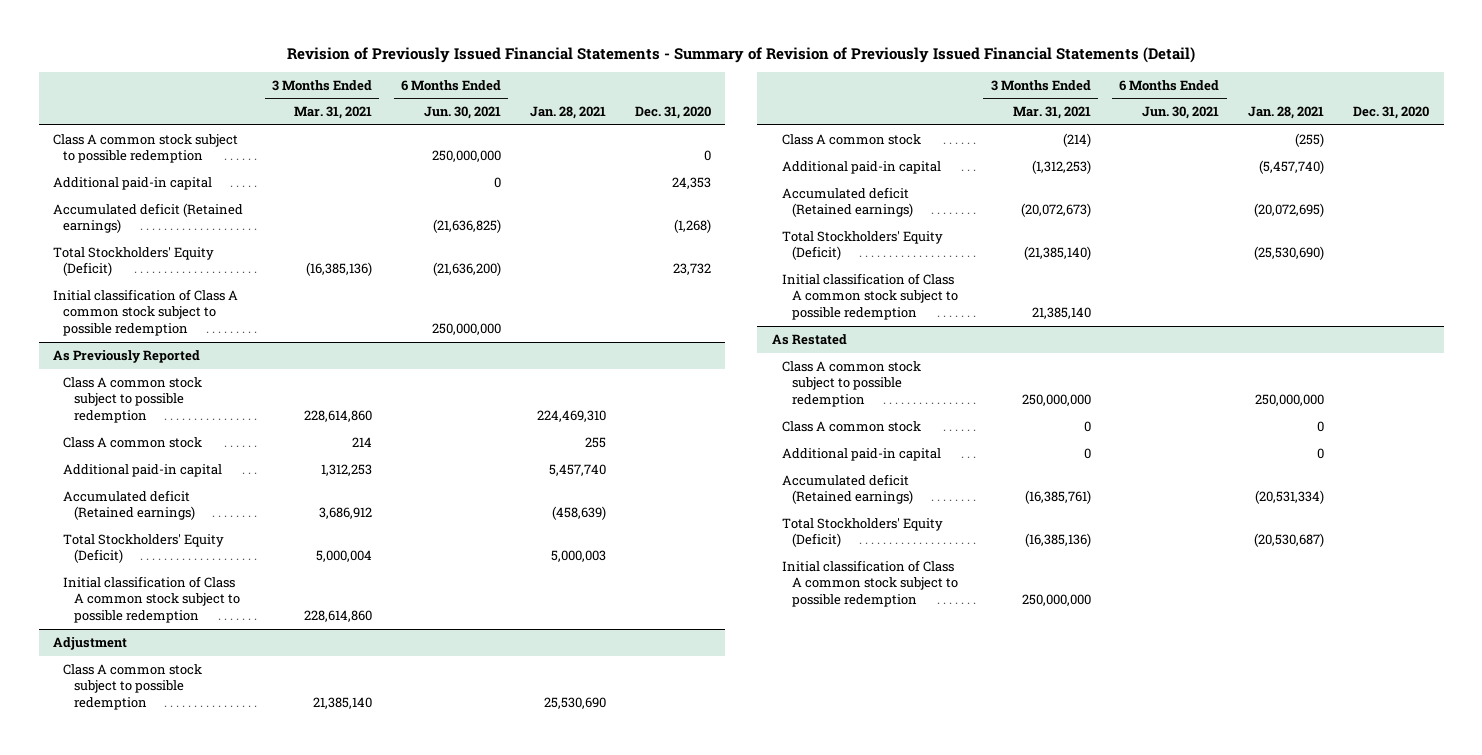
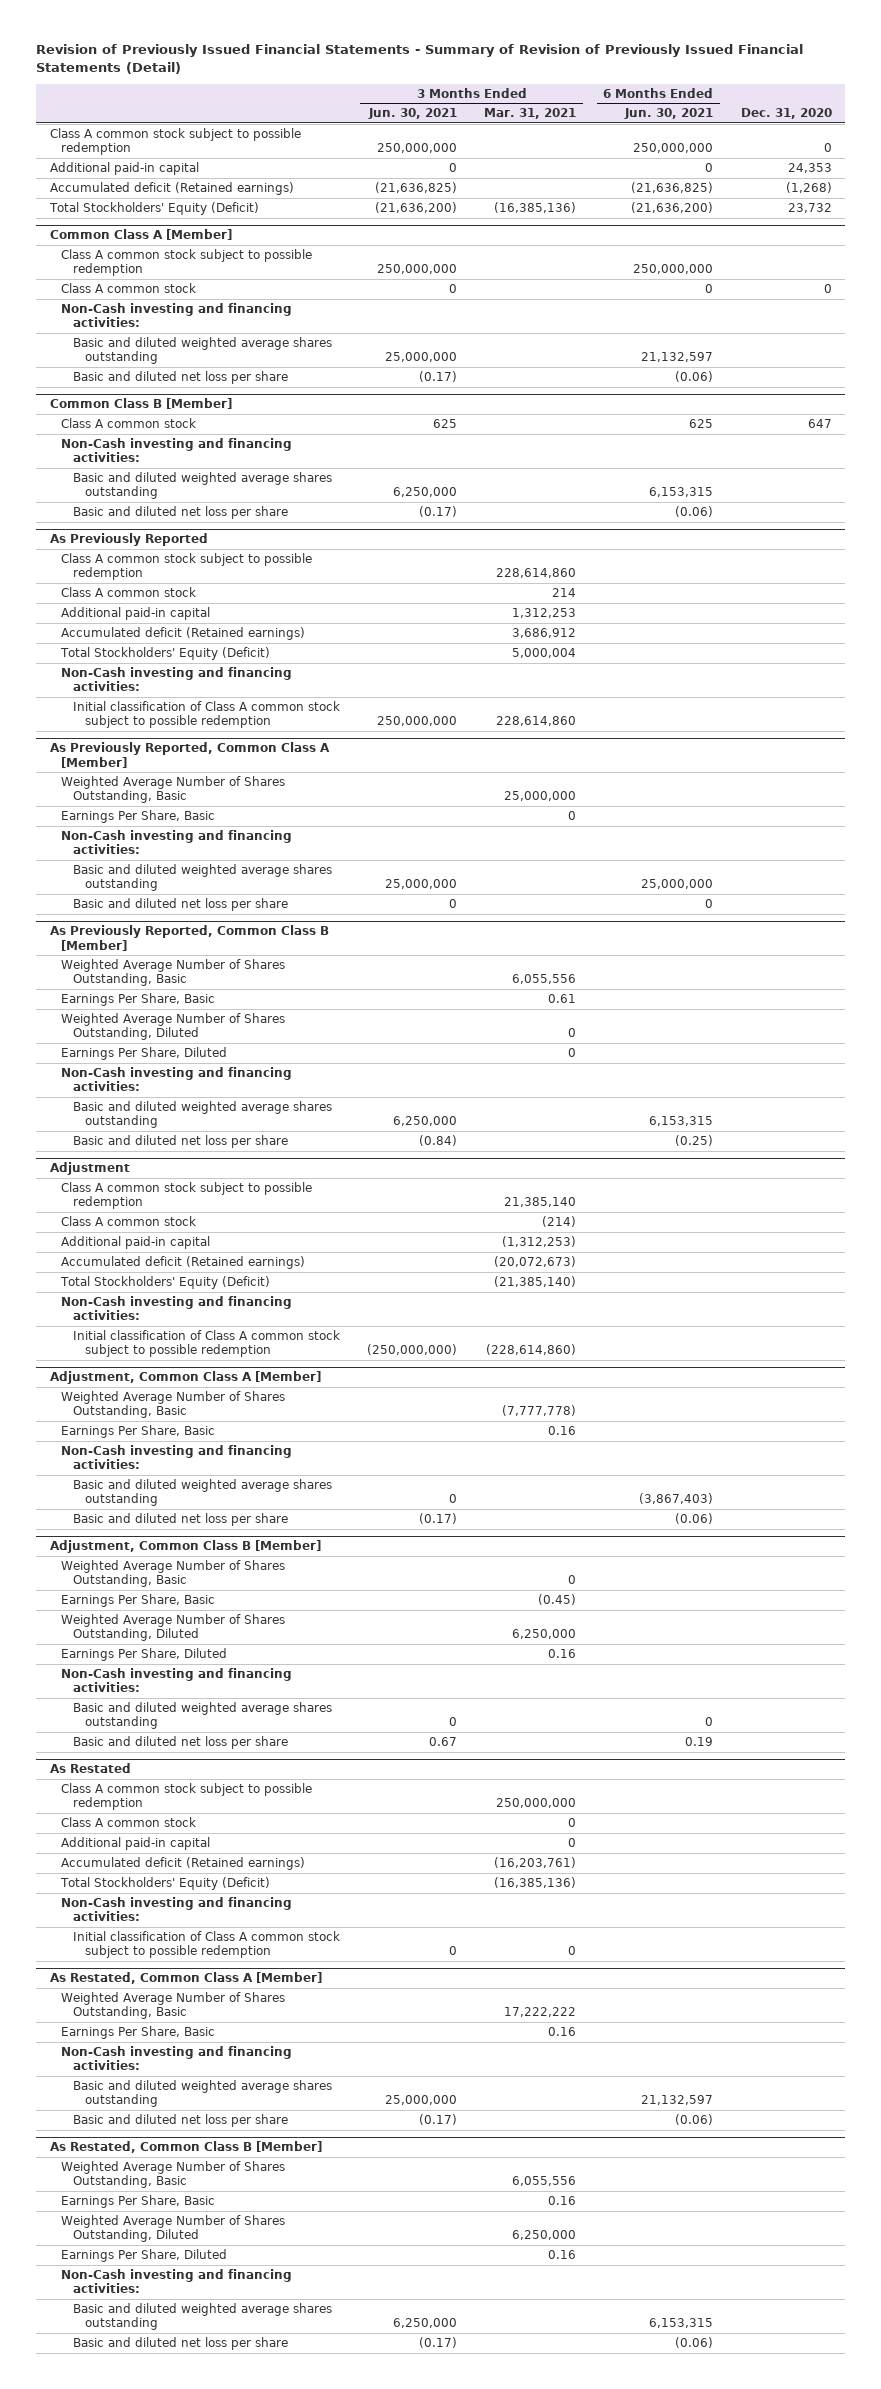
- | 3 Months Ended Mar. 31, 2021 | 6 Months Ended Jun. 30, 2021 | Jan. 28, 2021 | Dec. 31, 2020
+ | 3 Months Ended Jun. 30, 2021 | 3 Months Ended Mar. 31, 2021 | 6 Months Ended Jun. 30, 2021 | Dec. 31, 2020
- Initial classification of Class A common stock subject to possible redemption | | 250,000,000 | |
+ Common Class A [Member]
+ Class A common stock subject to possible redemption | 250,000,000 | | 250,000,000 |
+ Class A common stock | 0 | | 0 | 0
+ Non-Cash investing and financing activities:
+ Basic and diluted weighted average shares outstanding | 25,000,000 | | 21,132,597 |
+ Basic and diluted net loss per share | (0.17) | | (0.06) |
+ Common Class B [Member]
+ Class A common stock | 625 | | 625 | 647
+ Non-Cash investing and financing activities:
+ Basic and diluted weighted average shares outstanding | 6,250,000 | | 6,153,315 |
+ Basic and diluted net loss per share | (0.17) | | (0.06) |
@ As Previously Reported
+ Non-Cash investing and financing activities:
+ As Previously Reported, Common Class A [Member]
+ Weighted Average Number of Shares Outstanding, Basic | | 25,000,000 | |
+ Earnings Per Share, Basic | | 0 | |
+ Non-Cash investing and financing activities:
+ Basic and diluted weighted average shares outstanding | 25,000,000 | | 25,000,000 |
+ Basic and diluted net loss per share | 0 | | 0 |
+ As Previously Reported, Common Class B [Member]
+ Weighted Average Number of Shares Outstanding, Basic | | 6,055,556 | |
+ Earnings Per Share, Basic | | 0.61 | |
+ Weighted Average Number of Shares Outstanding, Diluted | | 0 | |
+ Earnings Per Share, Diluted | | 0 | |
+ Non-Cash investing and financing activities:
+ Basic and diluted weighted average shares outstanding | 6,250,000 | | 6,153,315 |
+ Basic and diluted net loss per share | (0.84) | | (0.25) |
@ Adjustment
- Initial classification of Class A common stock subject to possible redemption | 21,385,140 | | |
+ Non-Cash investing and financing activities:
+ Initial classification of Class A common stock subject to possible redemption | (250,000,000) | (228,614,860) | |
+ Adjustment, Common Class A [Member]
+ Weighted Average Number of Shares Outstanding, Basic | | (7,777,778) | |
+ Earnings Per Share, Basic | | 0.16 | |
+ Non-Cash investing and financing activities:
+ Basic and diluted weighted average shares outstanding | 0 | | (3,867,403) |
+ Basic and diluted net loss per share | (0.17) | | (0.06) |
+ Adjustment, Common Class B [Member]
+ Weighted Average Number of Shares Outstanding, Basic | | 0 | |
+ Earnings Per Share, Basic | | (0.45) | |
+ Weighted Average Number of Shares Outstanding, Diluted | | 6,250,000 | |
+ Earnings Per Share, Diluted | | 0.16 | |
+ Non-Cash investing and financing activities:
+ Basic and diluted weighted average shares outstanding | 0 | | 0 |
+ Basic and diluted net loss per share | 0.67 | | 0.19 |
@ As Restated
- Accumulated deficit (Retained earnings) | (16,385,761) | | (20,531,334) |
+ Accumulated deficit (Retained earnings) | | (16,203,761) | |
- Initial classification of Class A common stock subject to possible redemption | 250,000,000 | | |
+ Non-Cash investing and financing activities:
+ Initial classification of Class A common stock subject to possible redemption | 0 | 0 | |
+ As Restated, Common Class A [Member]
+ Weighted Average Number of Shares Outstanding, Basic | | 17,222,222 | |
+ Earnings Per Share, Basic | | 0.16 | |
+ Non-Cash investing and financing activities:
+ Basic and diluted weighted average shares outstanding | 25,000,000 | | 21,132,597 |
+ Basic and diluted net loss per share | (0.17) | | (0.06) |
+ As Restated, Common Class B [Member]
+ Weighted Average Number of Shares Outstanding, Basic | | 6,055,556 | |
+ Earnings Per Share, Basic | | 0.16 | |
+ Weighted Average Number of Shares Outstanding, Diluted | | 6,250,000 | |
+ Earnings Per Share, Diluted | | 0.16 | |
+ Non-Cash investing and financing activities:
+ Basic and diluted weighted average shares outstanding | 6,250,000 | | 6,153,315 |
+ Basic and diluted net loss per share | (0.17) | | (0.06) |

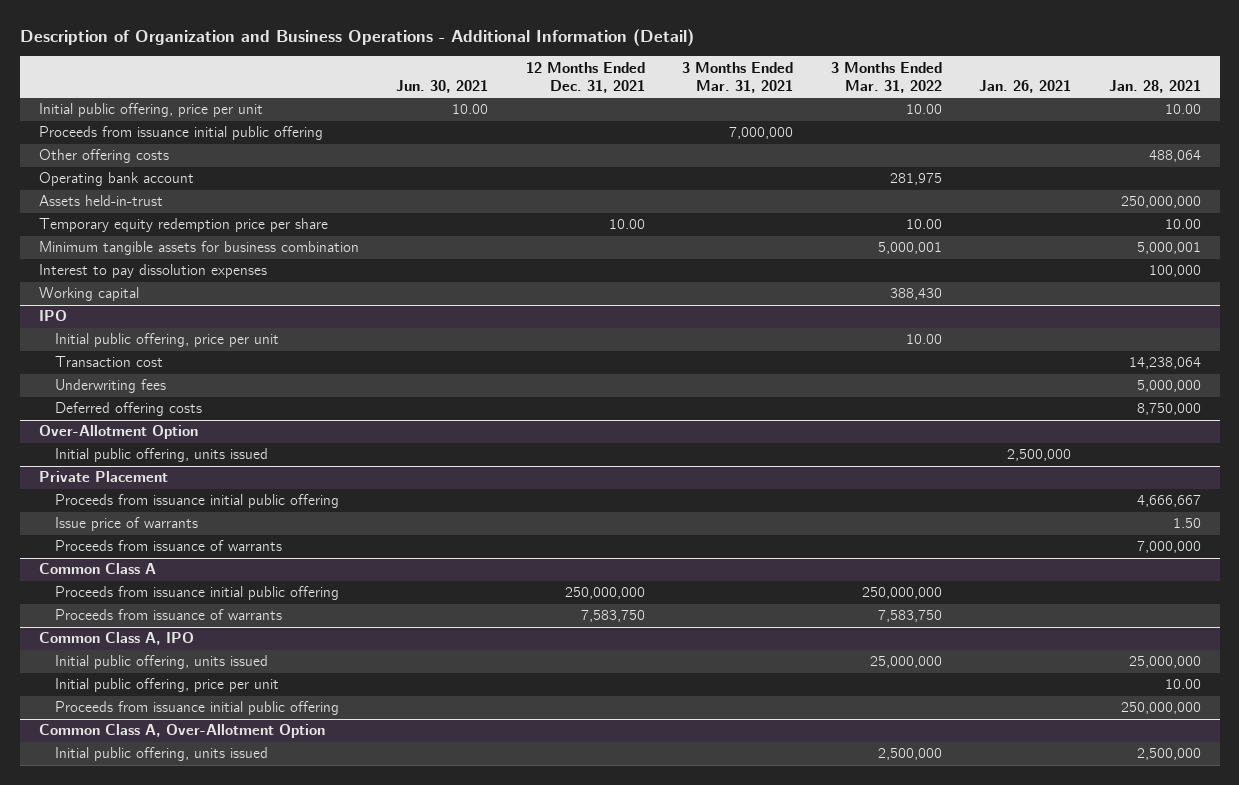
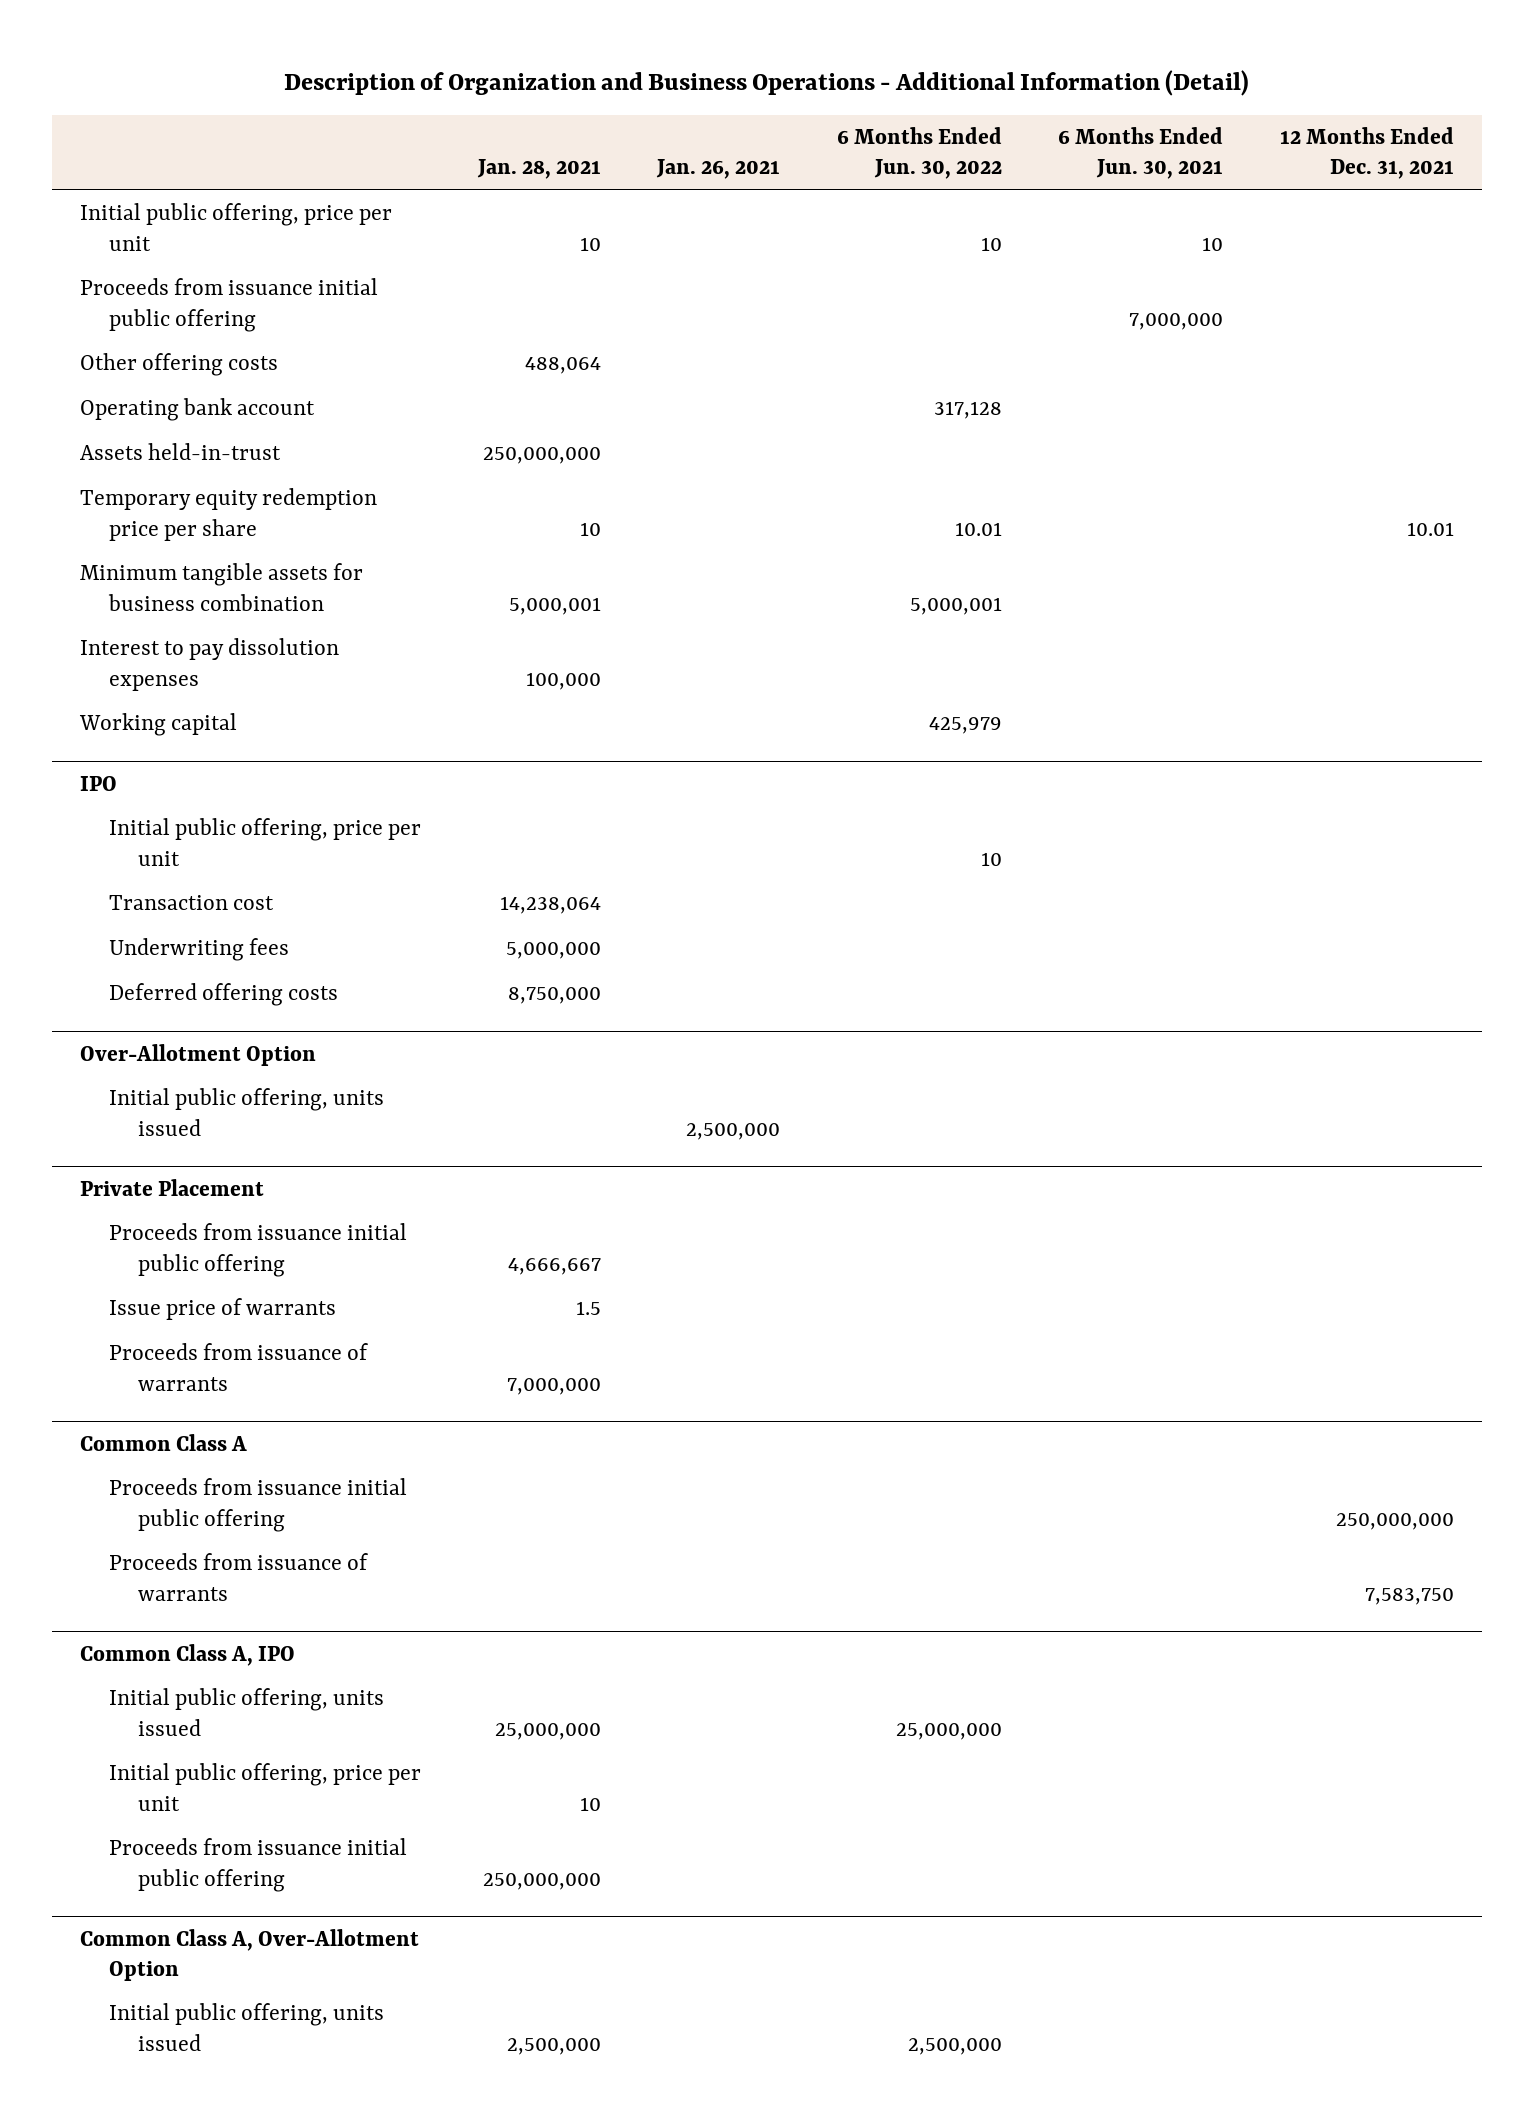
- | Jun. 30, 2021 | 12 Months Ended Dec. 31, 2021 | 3 Months Ended Mar. 31, 2021 | 3 Months Ended Mar. 31, 2022 | Jan. 26, 2021 | Jan. 28, 2021
+ | Jan. 28, 2021 | Jan. 26, 2021 | 6 Months Ended Jun. 30, 2022 | 6 Months Ended Jun. 30, 2021 | 12 Months Ended Dec. 31, 2021
- Initial public offering, price per unit | 10.00 | | | 10.00 | | 10.00
+ Initial public offering, price per unit | 10 | | 10 | 10 |
- Temporary equity redemption price per share | | 10.00 | | 10.00 | | 10.00
+ Temporary equity redemption price per share | 10 | | 10.01 | | 10.01
@ Private Placement
- Issue price of warrants | | | | | | 1.50
+ Issue price of warrants | 1.5 | | | |
@ Common Class A, IPO
- Initial public offering, price per unit | | | | | | 10.00
+ Initial public offering, price per unit | 10 | | | |

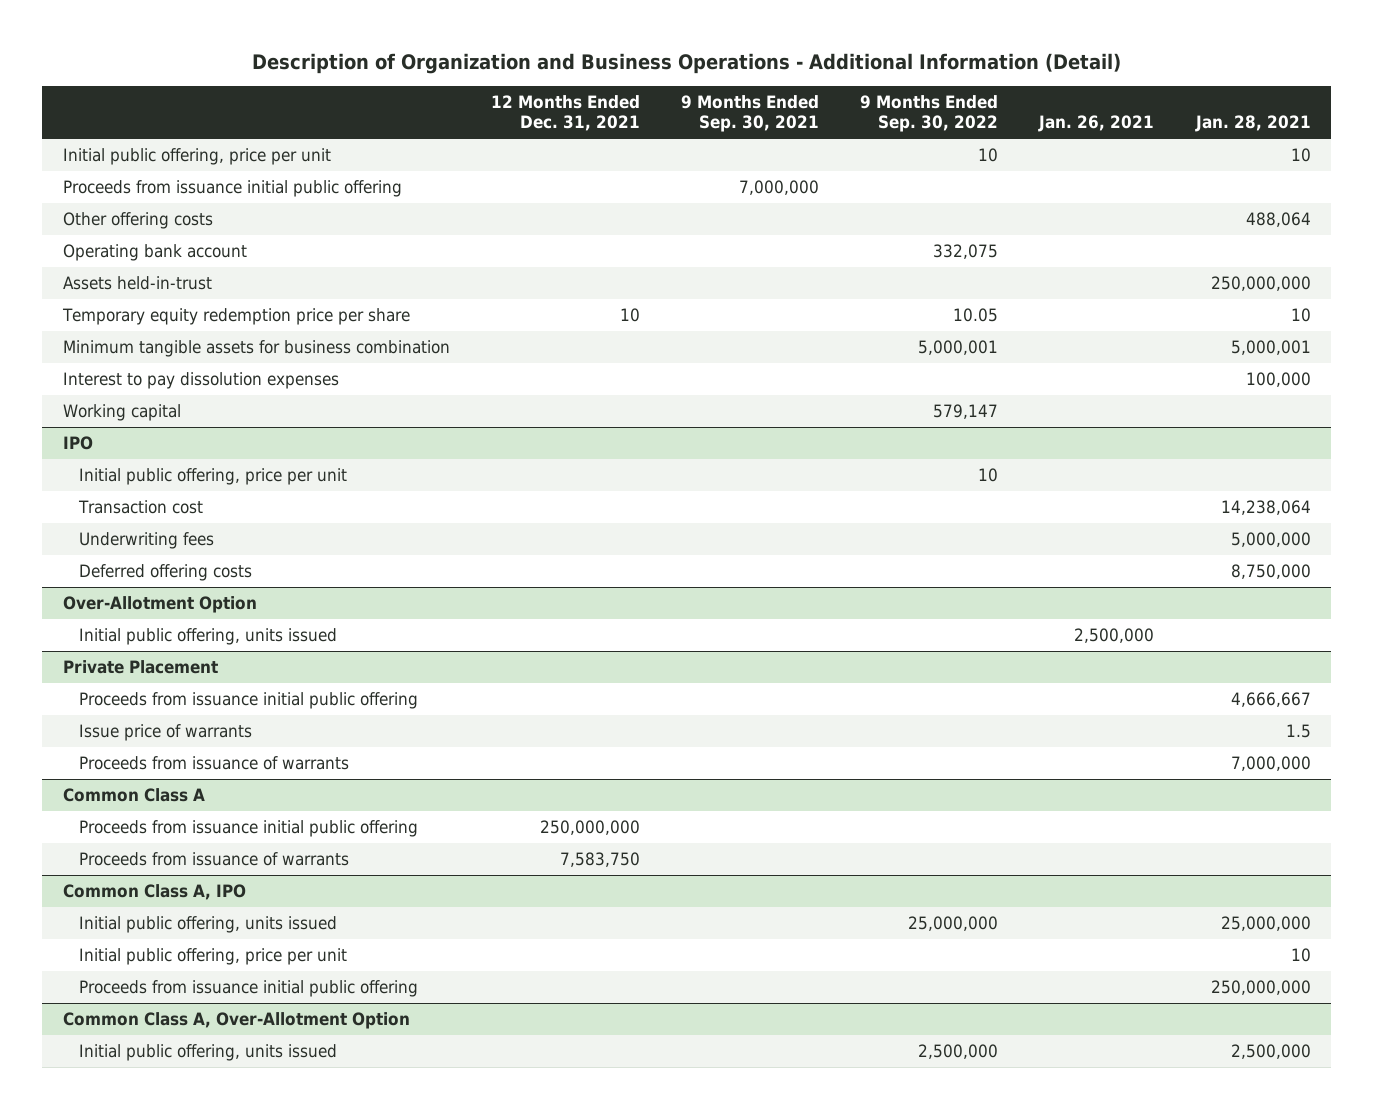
- | Jan. 28, 2021 | Jan. 26, 2021 | 6 Months Ended Jun. 30, 2022 | 6 Months Ended Jun. 30, 2021 | 12 Months Ended Dec. 31, 2021
+ | 12 Months Ended Dec. 31, 2021 | 9 Months Ended Sep. 30, 2021 | 9 Months Ended Sep. 30, 2022 | Jan. 26, 2021 | Jan. 28, 2021
- Temporary equity redemption price per share | 10 | | 10.01 | | 10.01
+ Temporary equity redemption price per share | 10 | | 10.05 | | 10

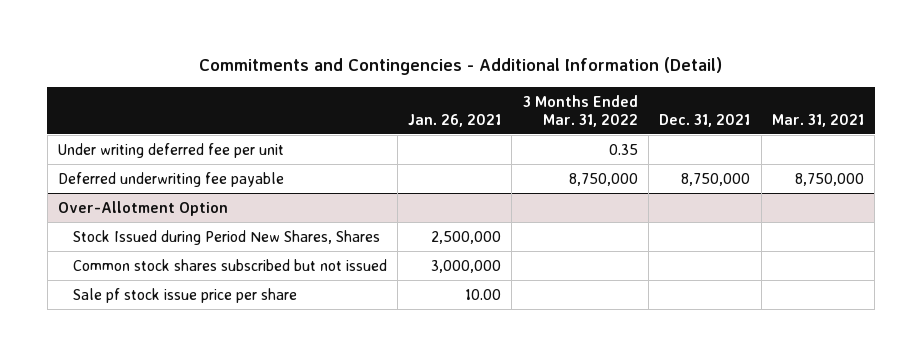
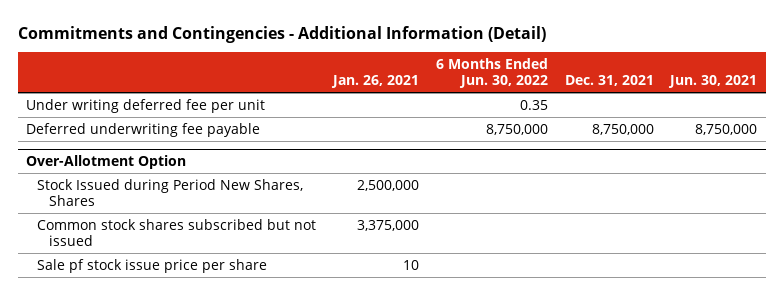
- | Jan. 26, 2021 | 3 Months Ended Mar. 31, 2022 | Dec. 31, 2021 | Mar. 31, 2021
+ | Jan. 26, 2021 | 6 Months Ended Jun. 30, 2022 | Dec. 31, 2021 | Jun. 30, 2021
@ Over-Allotment Option
- Common stock shares subscribed but not issued | 3,000,000 | | |
- Sale pf stock issue price per share | 10.00 | | |
+ Common stock shares subscribed but not issued | 3,375,000 | | |
+ Sale pf stock issue price per share | 10 | | |

